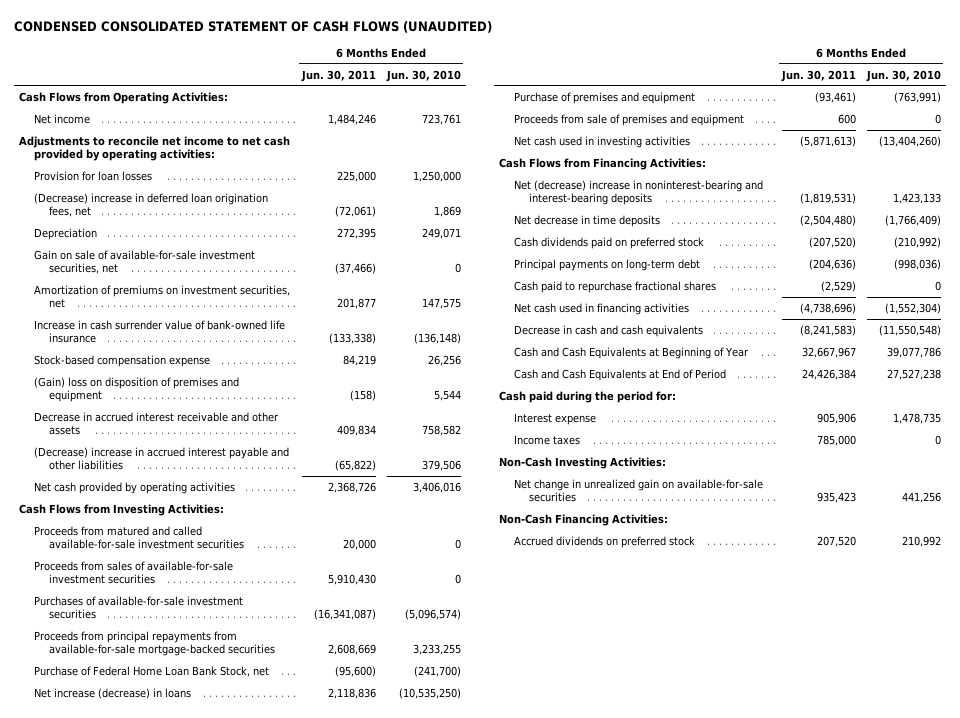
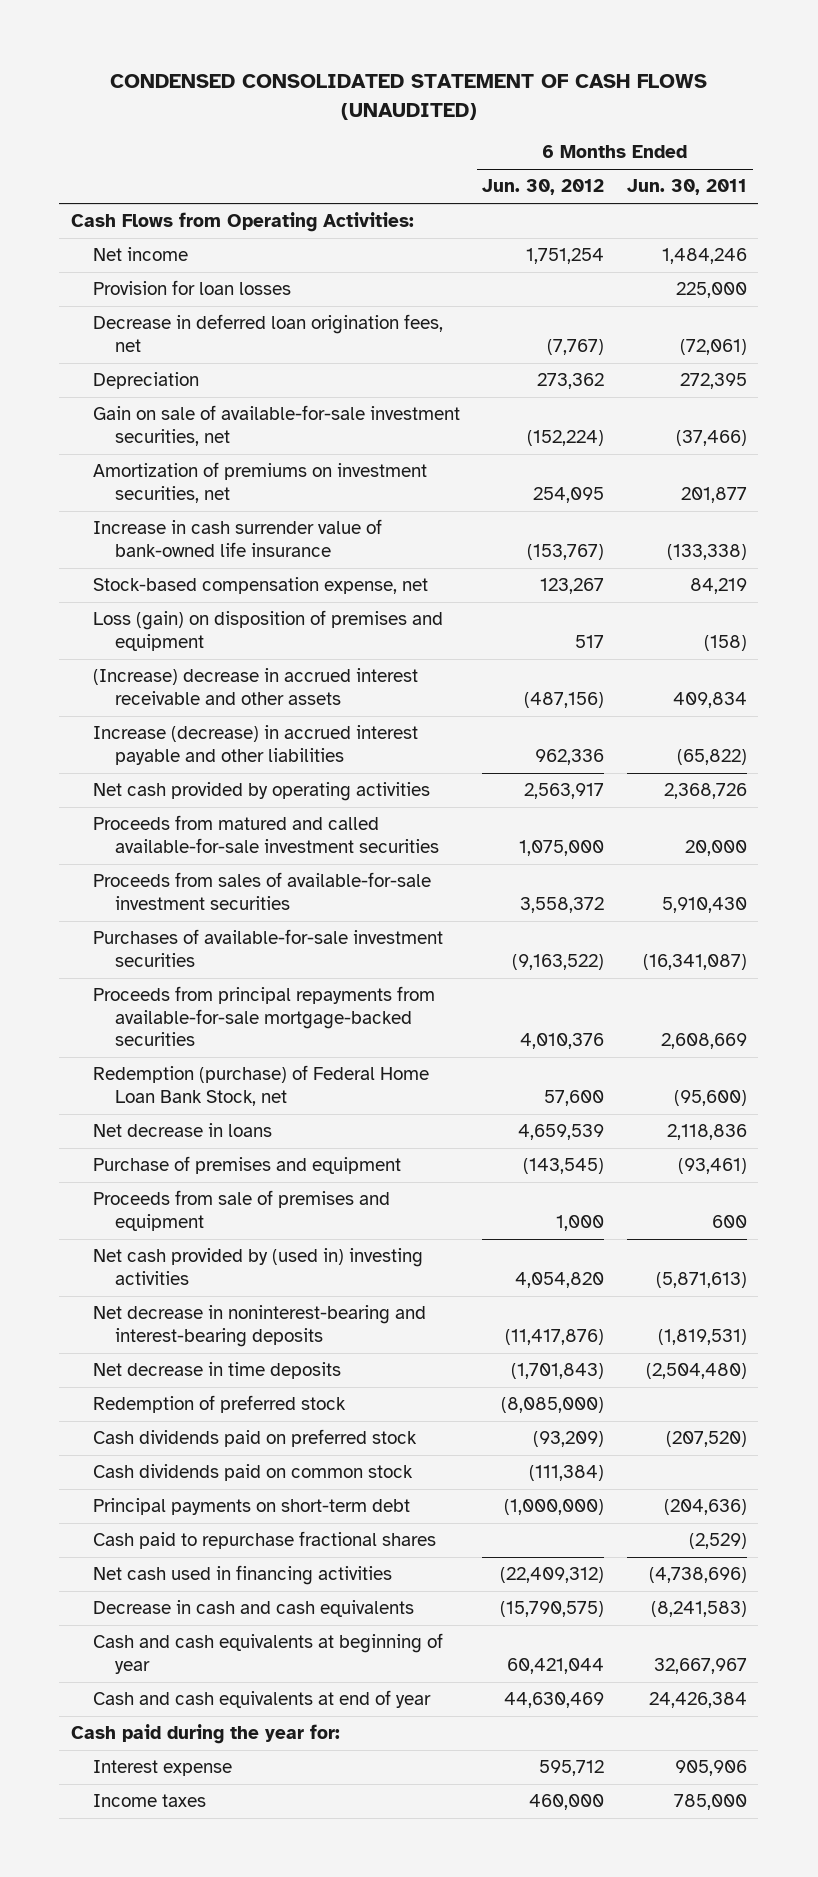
- | 6 Months Ended Jun. 30, 2011 | 6 Months Ended Jun. 30, 2010
+ | 6 Months Ended Jun. 30, 2012 | 6 Months Ended Jun. 30, 2011
- Adjustments to reconcile net income to net cash provided by operating activities:
- (Decrease) increase in deferred loan origination fees, net | (72,061) | 1,869
+ Decrease in deferred loan origination fees, net | (7,767) | (72,061)
- Stock-based compensation expense | 84,219 | 26,256
- (Gain) loss on disposition of premises and equipment | (158) | 5,544
- Decrease in accrued interest receivable and other assets | 409,834 | 758,582
- (Decrease) increase in accrued interest payable and other liabilities | (65,822) | 379,506
+ Stock-based compensation expense, net | 123,267 | 84,219
+ Loss (gain) on disposition of premises and equipment | 517 | (158)
+ (Increase) decrease in accrued interest receivable and other assets | (487,156) | 409,834
+ Increase (decrease) in accrued interest payable and other liabilities | 962,336 | (65,822)
- Cash Flows from Investing Activities:
- Purchase of Federal Home Loan Bank Stock, net | (95,600) | (241,700)
- Net increase (decrease) in loans | 2,118,836 | (10,535,250)
+ Redemption (purchase) of Federal Home Loan Bank Stock, net | 57,600 | (95,600)
+ Net decrease in loans | 4,659,539 | 2,118,836
- Net cash used in investing activities | (5,871,613) | (13,404,260)
- Cash Flows from Financing Activities:
- Net (decrease) increase in noninterest-bearing and interest-bearing deposits | (1,819,531) | 1,423,133
+ Net cash provided by (used in) investing activities | 4,054,820 | (5,871,613)
+ Net decrease in noninterest-bearing and interest-bearing deposits | (11,417,876) | (1,819,531)
+ Redemption of preferred stock | (8,085,000) |
- Principal payments on long-term debt | (204,636) | (998,036)
+ Cash dividends paid on common stock | (111,384) |
+ Principal payments on short-term debt | (1,000,000) | (204,636)
- Cash and Cash Equivalents at Beginning of Year | 32,667,967 | 39,077,786
- Cash and Cash Equivalents at End of Period | 24,426,384 | 27,527,238
- Cash paid during the period for:
+ Cash and cash equivalents at beginning of year | 60,421,044 | 32,667,967
+ Cash and cash equivalents at end of year | 44,630,469 | 24,426,384
+ Cash paid during the year for:
- Non-Cash Investing Activities:
- Net change in unrealized gain on available-for-sale securities | 935,423 | 441,256
- Non-Cash Financing Activities:
- Accrued dividends on preferred stock | 207,520 | 210,992

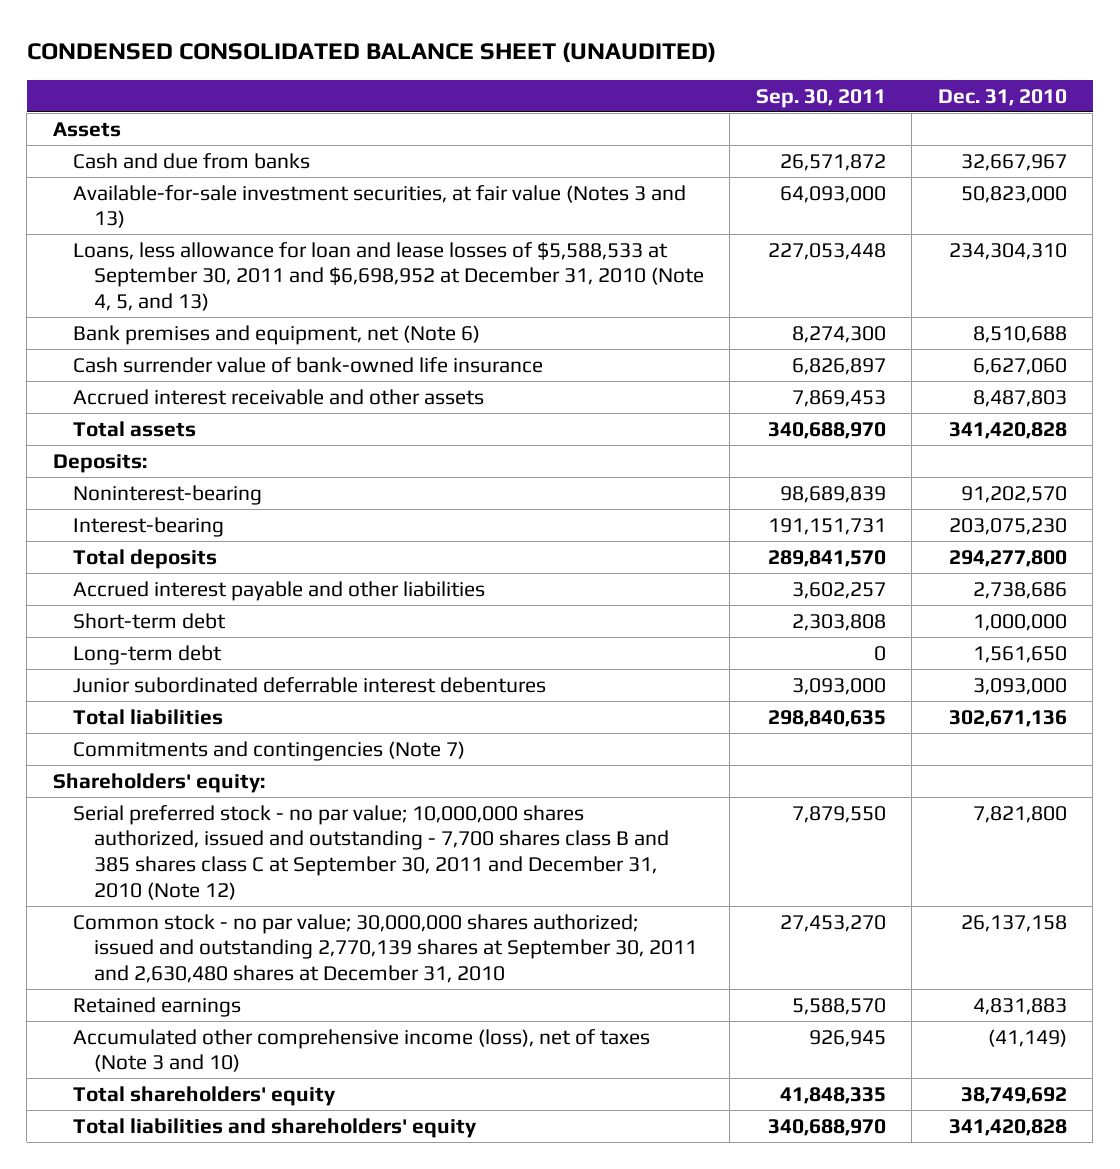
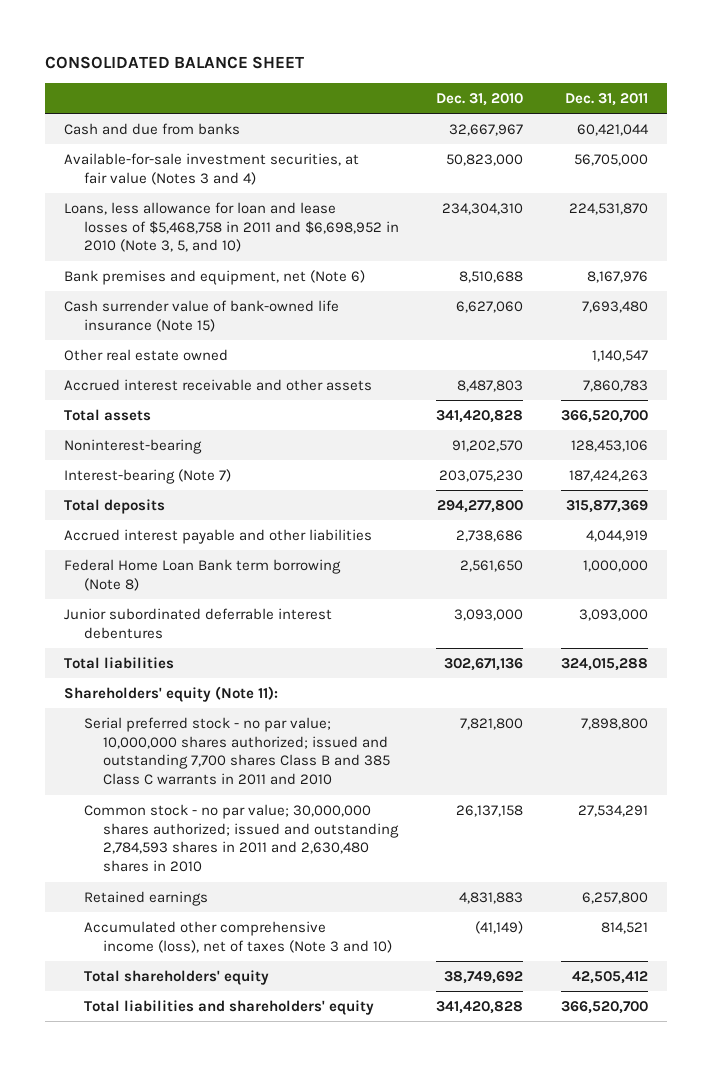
- CONDENSED CONSOLIDATED BALANCE SHEET (UNAUDITED)
+ CONSOLIDATED BALANCE SHEET
- | Sep. 30, 2011 | Dec. 31, 2010
+ | Dec. 31, 2010 | Dec. 31, 2011
- Assets
- Available-for-sale investment securities, at fair value (Notes 3 and 13) | 64,093,000 | 50,823,000
- Loans, less allowance for loan and lease losses of $5,588,533 at September 30, 2011 and $6,698,952 at December 31, 2010 (Note 4, 5, and 13) | 227,053,448 | 234,304,310
+ Available-for-sale investment securities, at fair value (Notes 3 and 4) | 50,823,000 | 56,705,000
+ Loans, less allowance for loan and lease losses of $5,468,758 in 2011 and $6,698,952 in 2010 (Note 3, 5, and 10) | 234,304,310 | 224,531,870
- Cash surrender value of bank-owned life insurance | 6,826,897 | 6,627,060
+ Cash surrender value of bank-owned life insurance (Note 15) | 6,627,060 | 7,693,480
+ Other real estate owned | | 1,140,547
- Deposits:
- Interest-bearing | 191,151,731 | 203,075,230
+ Interest-bearing (Note 7) | 203,075,230 | 187,424,263
- Short-term debt | 2,303,808 | 1,000,000
- Long-term debt | 0 | 1,561,650
+ Federal Home Loan Bank term borrowing (Note 8) | 2,561,650 | 1,000,000
- Commitments and contingencies (Note 7)
- Shareholders' equity:
- Serial preferred stock - no par value; 10,000,000 shares authorized, issued and outstanding - 7,700 shares class B and 385 shares class C at September 30, 2011 and December 31, 2010 (Note 12) | 7,879,550 | 7,821,800
- Common stock - no par value; 30,000,000 shares authorized; issued and outstanding 2,770,139 shares at September 30, 2011 and 2,630,480 shares at December 31, 2010 | 27,453,270 | 26,137,158
+ Shareholders' equity (Note 11):
+ Serial preferred stock - no par value; 10,000,000 shares authorized; issued and outstanding 7,700 shares Class B and 385 Class C warrants in 2011 and 2010 | 7,821,800 | 7,898,800
+ Common stock - no par value; 30,000,000 shares authorized; issued and outstanding 2,784,593 shares in 2011 and 2,630,480 shares in 2010 | 26,137,158 | 27,534,291

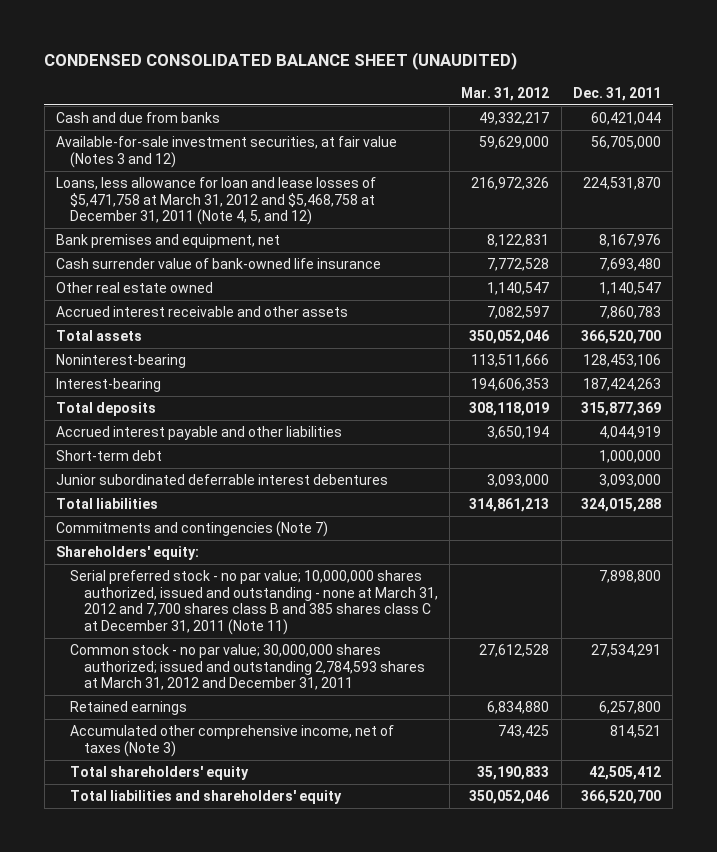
- CONSOLIDATED BALANCE SHEET
+ CONDENSED CONSOLIDATED BALANCE SHEET (UNAUDITED)
- | Dec. 31, 2010 | Dec. 31, 2011
+ | Mar. 31, 2012 | Dec. 31, 2011
- Available-for-sale investment securities, at fair value (Notes 3 and 4) | 50,823,000 | 56,705,000
- Loans, less allowance for loan and lease losses of $5,468,758 in 2011 and $6,698,952 in 2010 (Note 3, 5, and 10) | 234,304,310 | 224,531,870
- Bank premises and equipment, net (Note 6) | 8,510,688 | 8,167,976
- Cash surrender value of bank-owned life insurance (Note 15) | 6,627,060 | 7,693,480
+ Available-for-sale investment securities, at fair value (Notes 3 and 12) | 59,629,000 | 56,705,000
+ Loans, less allowance for loan and lease losses of $5,471,758 at March 31, 2012 and $5,468,758 at December 31, 2011 (Note 4, 5, and 12) | 216,972,326 | 224,531,870
+ Bank premises and equipment, net | 8,122,831 | 8,167,976
+ Cash surrender value of bank-owned life insurance | 7,772,528 | 7,693,480
- Interest-bearing (Note 7) | 203,075,230 | 187,424,263
+ Interest-bearing | 194,606,353 | 187,424,263
- Federal Home Loan Bank term borrowing (Note 8) | 2,561,650 | 1,000,000
+ Short-term debt | | 1,000,000
- Shareholders' equity (Note 11):
- Serial preferred stock - no par value; 10,000,000 shares authorized; issued and outstanding 7,700 shares Class B and 385 Class C warrants in 2011 and 2010 | 7,821,800 | 7,898,800
- Common stock - no par value; 30,000,000 shares authorized; issued and outstanding 2,784,593 shares in 2011 and 2,630,480 shares in 2010 | 26,137,158 | 27,534,291
+ Commitments and contingencies (Note 7)
+ Shareholders' equity:
+ Serial preferred stock - no par value; 10,000,000 shares authorized, issued and outstanding - none at March 31, 2012 and 7,700 shares class B and 385 shares class C at December 31, 2011 (Note 11) | | 7,898,800
+ Common stock - no par value; 30,000,000 shares authorized; issued and outstanding 2,784,593 shares at March 31, 2012 and December 31, 2011 | 27,612,528 | 27,534,291
- Accumulated other comprehensive income (loss), net of taxes (Note 3 and 10) | (41,149) | 814,521
+ Accumulated other comprehensive income, net of taxes (Note 3) | 743,425 | 814,521

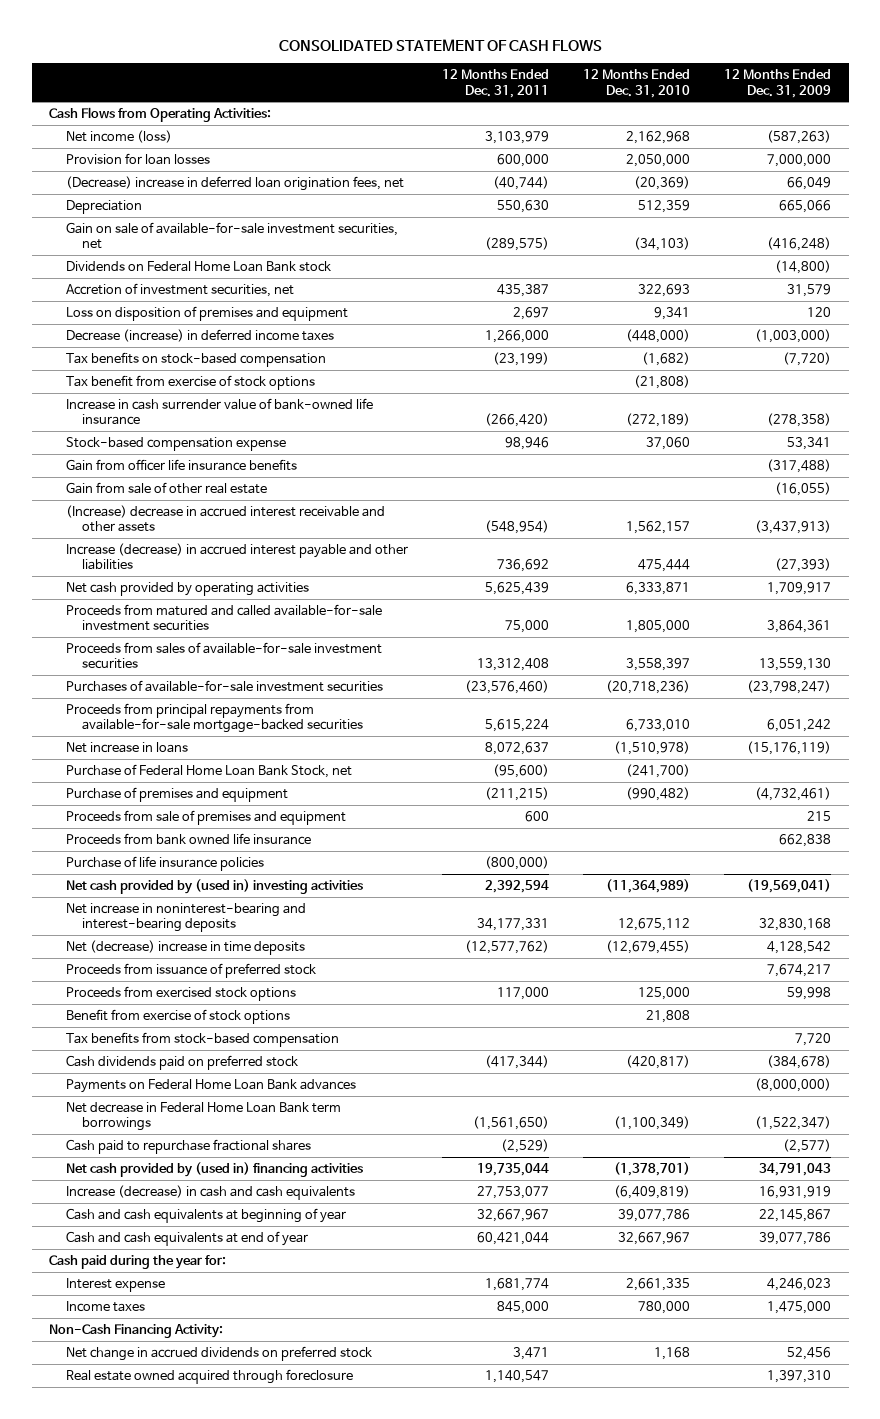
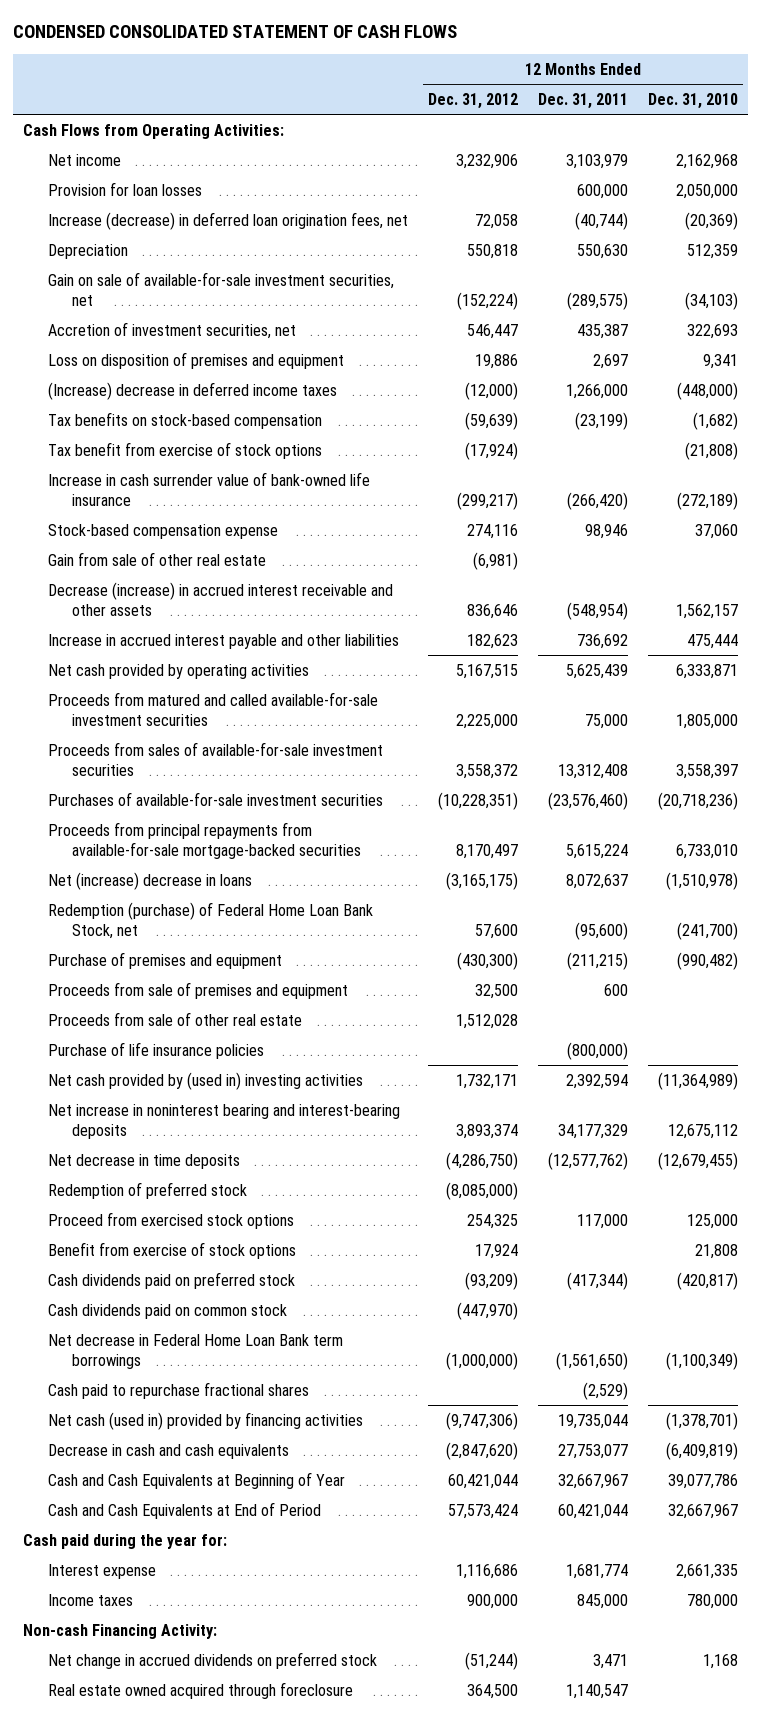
- CONSOLIDATED STATEMENT OF CASH FLOWS
+ CONDENSED CONSOLIDATED STATEMENT OF CASH FLOWS
- | 12 Months Ended Dec. 31, 2011 | 12 Months Ended Dec. 31, 2010 | 12 Months Ended Dec. 31, 2009
+ | 12 Months Ended Dec. 31, 2012 | 12 Months Ended Dec. 31, 2011 | 12 Months Ended Dec. 31, 2010
- Net income (loss) | 3,103,979 | 2,162,968 | (587,263)
+ Net income | 3,232,906 | 3,103,979 | 2,162,968
- (Decrease) increase in deferred loan origination fees, net | (40,744) | (20,369) | 66,049
+ Increase (decrease) in deferred loan origination fees, net | 72,058 | (40,744) | (20,369)
- Dividends on Federal Home Loan Bank stock | | | (14,800)
- Decrease (increase) in deferred income taxes | 1,266,000 | (448,000) | (1,003,000)
+ (Increase) decrease in deferred income taxes | (12,000) | 1,266,000 | (448,000)
- Gain from officer life insurance benefits | | | (317,488)
- (Increase) decrease in accrued interest receivable and other assets | (548,954) | 1,562,157 | (3,437,913)
- Increase (decrease) in accrued interest payable and other liabilities | 736,692 | 475,444 | (27,393)
+ Decrease (increase) in accrued interest receivable and other assets | 836,646 | (548,954) | 1,562,157
+ Increase in accrued interest payable and other liabilities | 182,623 | 736,692 | 475,444
- Net increase in loans | 8,072,637 | (1,510,978) | (15,176,119)
- Purchase of Federal Home Loan Bank Stock, net | (95,600) | (241,700) |
+ Net (increase) decrease in loans | (3,165,175) | 8,072,637 | (1,510,978)
+ Redemption (purchase) of Federal Home Loan Bank Stock, net | 57,600 | (95,600) | (241,700)
- Proceeds from bank owned life insurance | | | 662,838
+ Proceeds from sale of other real estate | 1,512,028 | |
- Net increase in noninterest-bearing and interest-bearing deposits | 34,177,331 | 12,675,112 | 32,830,168
- Net (decrease) increase in time deposits | (12,577,762) | (12,679,455) | 4,128,542
- Proceeds from issuance of preferred stock | | | 7,674,217
- Proceeds from exercised stock options | 117,000 | 125,000 | 59,998
+ Net increase in noninterest bearing and interest-bearing deposits | 3,893,374 | 34,177,329 | 12,675,112
+ Net decrease in time deposits | (4,286,750) | (12,577,762) | (12,679,455)
+ Redemption of preferred stock | (8,085,000) | |
+ Proceed from exercised stock options | 254,325 | 117,000 | 125,000
- Tax benefits from stock-based compensation | | | 7,720
- Payments on Federal Home Loan Bank advances | | | (8,000,000)
+ Cash dividends paid on common stock | (447,970) | |
- Net cash provided by (used in) financing activities | 19,735,044 | (1,378,701) | 34,791,043
- Increase (decrease) in cash and cash equivalents | 27,753,077 | (6,409,819) | 16,931,919
- Cash and cash equivalents at beginning of year | 32,667,967 | 39,077,786 | 22,145,867
- Cash and cash equivalents at end of year | 60,421,044 | 32,667,967 | 39,077,786
+ Net cash (used in) provided by financing activities | (9,747,306) | 19,735,044 | (1,378,701)
+ Decrease in cash and cash equivalents | (2,847,620) | 27,753,077 | (6,409,819)
+ Cash and Cash Equivalents at Beginning of Year | 60,421,044 | 32,667,967 | 39,077,786
+ Cash and Cash Equivalents at End of Period | 57,573,424 | 60,421,044 | 32,667,967
- Non-Cash Financing Activity:
+ Non-cash Financing Activity:

